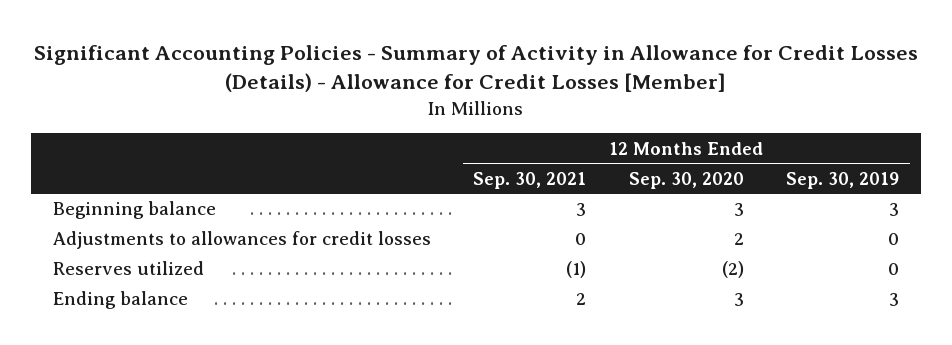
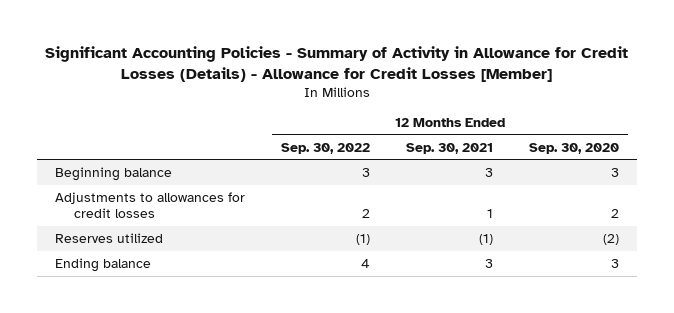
- | 12 Months Ended Sep. 30, 2021 | 12 Months Ended Sep. 30, 2020 | 12 Months Ended Sep. 30, 2019
+ | 12 Months Ended Sep. 30, 2022 | 12 Months Ended Sep. 30, 2021 | 12 Months Ended Sep. 30, 2020
- Adjustments to allowances for credit losses | 0 | 2 | 0
+ Adjustments to allowances for credit losses | 2 | 1 | 2
- Ending balance | 2 | 3 | 3
+ Ending balance | 4 | 3 | 3

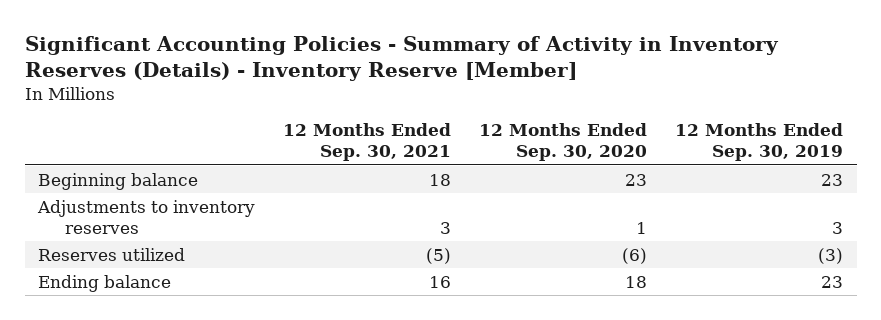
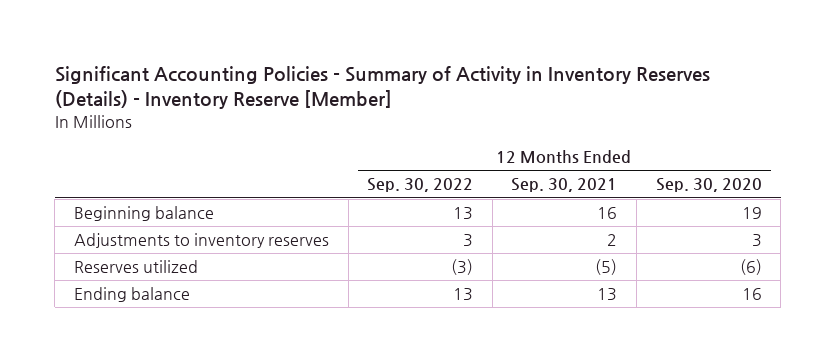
- | 12 Months Ended Sep. 30, 2021 | 12 Months Ended Sep. 30, 2020 | 12 Months Ended Sep. 30, 2019
+ | 12 Months Ended Sep. 30, 2022 | 12 Months Ended Sep. 30, 2021 | 12 Months Ended Sep. 30, 2020
- Beginning balance | 18 | 23 | 23
- Adjustments to inventory reserves | 3 | 1 | 3
+ Beginning balance | 13 | 16 | 19
+ Adjustments to inventory reserves | 3 | 2 | 3
- Ending balance | 16 | 18 | 23
+ Ending balance | 13 | 13 | 16

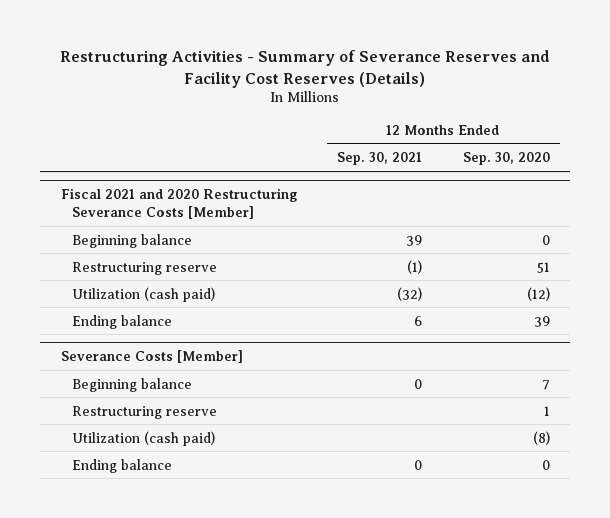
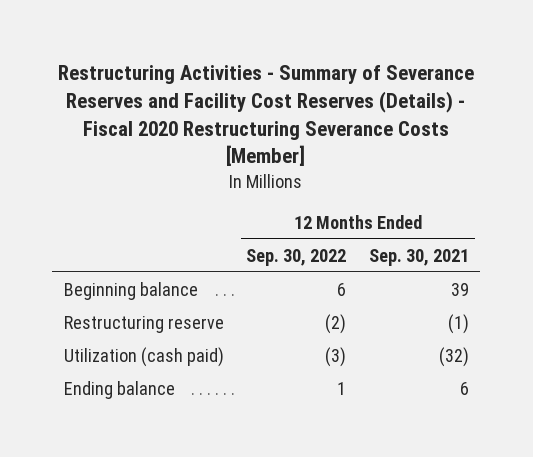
- Restructuring Activities - Summary of Severance Reserves and Facility Cost Reserves (Details)
+ Restructuring Activities - Summary of Severance Reserves and Facility Cost Reserves (Details) - Fiscal 2020 Restructuring Severance Costs [Member]
- | 12 Months Ended Sep. 30, 2021 | 12 Months Ended Sep. 30, 2020
+ | 12 Months Ended Sep. 30, 2022 | 12 Months Ended Sep. 30, 2021
- Fiscal 2021 and 2020 Restructuring Severance Costs [Member]
- Severance Costs [Member]
- Beginning balance | 0 | 7
- Restructuring reserve | | 1
- Utilization (cash paid) | | (8)
- Ending balance | 0 | 0

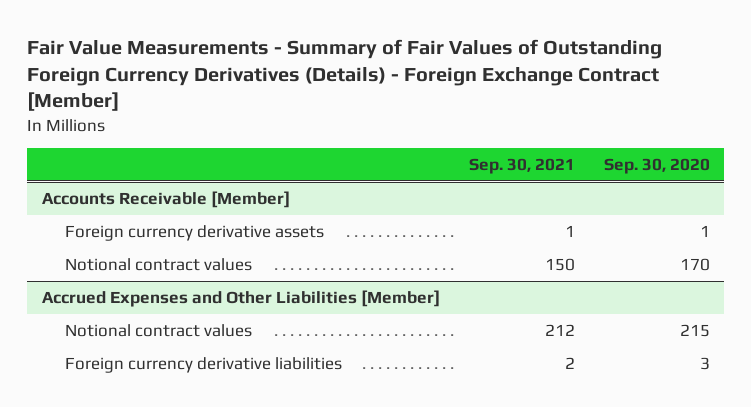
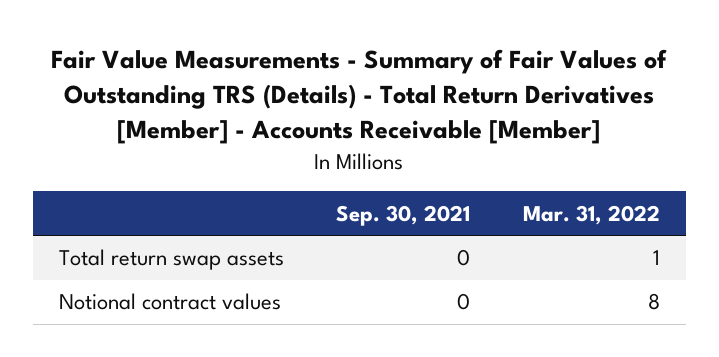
- Fair Value Measurements - Summary of Fair Values of Outstanding Foreign Currency Derivatives (Details) - Foreign Exchange Contract [Member]
+ Fair Value Measurements - Summary of Fair Values of Outstanding TRS (Details) - Total Return Derivatives [Member] - Accounts Receivable [Member]
- | Sep. 30, 2021 | Sep. 30, 2020
+ | Sep. 30, 2021 | Mar. 31, 2022
- Accounts Receivable [Member]
- Foreign currency derivative assets | 1 | 1
- Notional contract values | 150 | 170
- Accrued Expenses and Other Liabilities [Member]
- Notional contract values | 212 | 215
- Foreign currency derivative liabilities | 2 | 3
+ Total return swap assets | 0 | 1
+ Notional contract values | 0 | 8

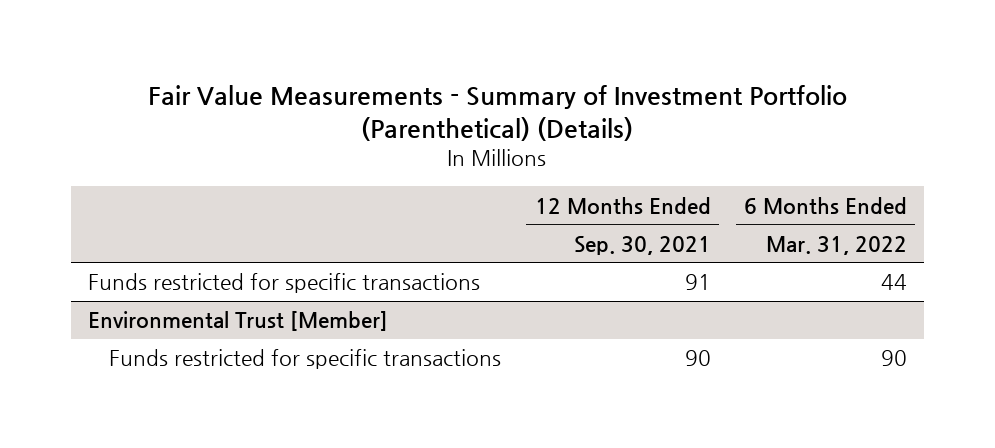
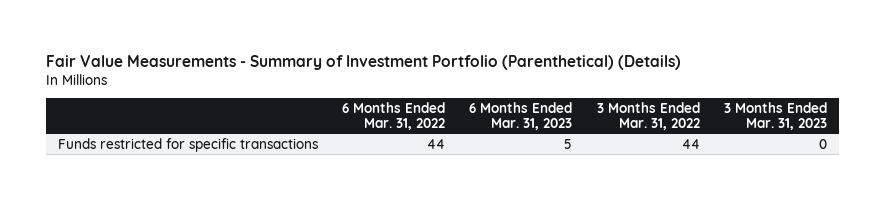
- | 12 Months Ended Sep. 30, 2021 | 6 Months Ended Mar. 31, 2022
+ | 6 Months Ended Mar. 31, 2022 | 6 Months Ended Mar. 31, 2023 | 3 Months Ended Mar. 31, 2022 | 3 Months Ended Mar. 31, 2023
- Environmental Trust [Member]
- Funds restricted for specific transactions | 90 | 90

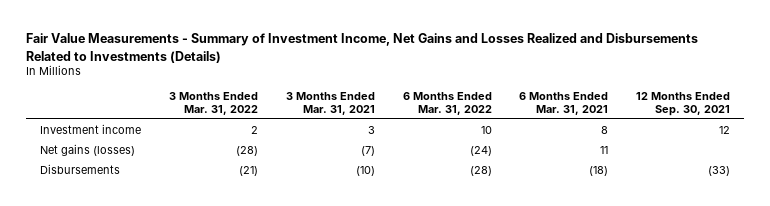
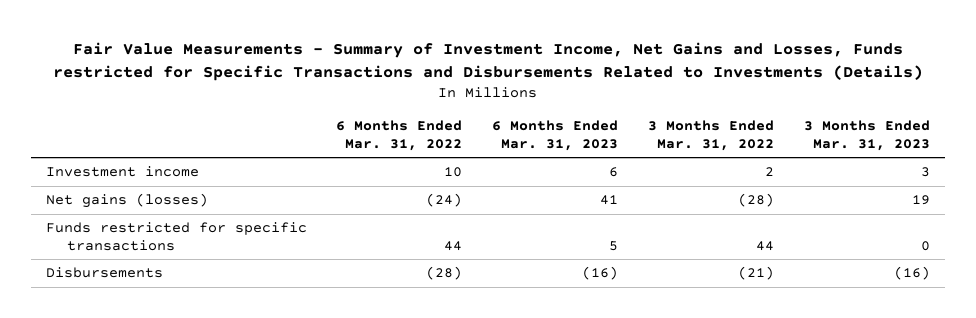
- Fair Value Measurements - Summary of Investment Income, Net Gains and Losses Realized and Disbursements Related to Investments (Details)
+ Fair Value Measurements - Summary of Investment Income, Net Gains and Losses, Funds restricted for Specific Transactions and Disbursements Related to Investments (Details)
- | 3 Months Ended Mar. 31, 2022 | 3 Months Ended Mar. 31, 2021 | 6 Months Ended Mar. 31, 2022 | 6 Months Ended Mar. 31, 2021 | 12 Months Ended Sep. 30, 2021
+ | 6 Months Ended Mar. 31, 2022 | 6 Months Ended Mar. 31, 2023 | 3 Months Ended Mar. 31, 2022 | 3 Months Ended Mar. 31, 2023
+ Funds restricted for specific transactions | 44 | 5 | 44 | 0

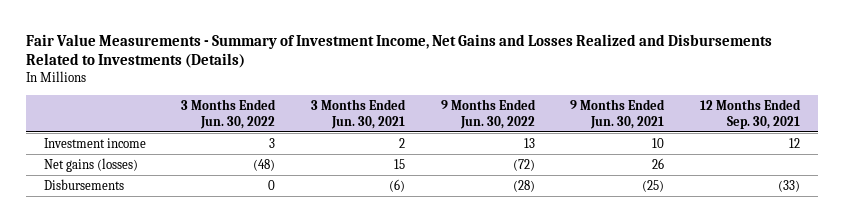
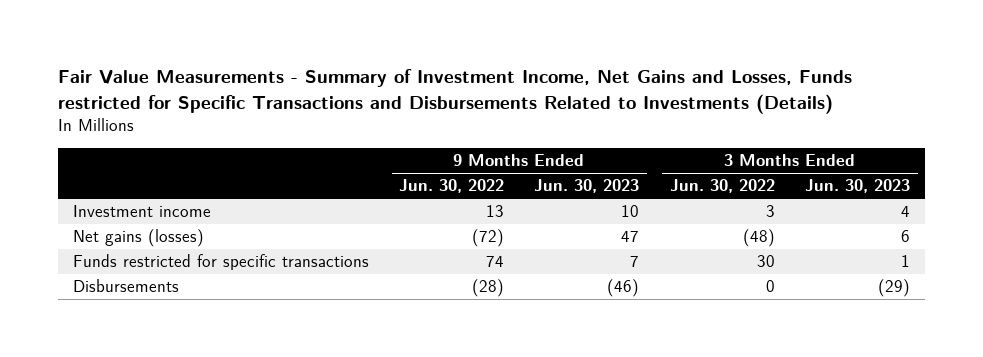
- Fair Value Measurements - Summary of Investment Income, Net Gains and Losses Realized and Disbursements Related to Investments (Details)
+ Fair Value Measurements - Summary of Investment Income, Net Gains and Losses, Funds restricted for Specific Transactions and Disbursements Related to Investments (Details)
- | 3 Months Ended Jun. 30, 2022 | 3 Months Ended Jun. 30, 2021 | 9 Months Ended Jun. 30, 2022 | 9 Months Ended Jun. 30, 2021 | 12 Months Ended Sep. 30, 2021
+ | 9 Months Ended Jun. 30, 2022 | 9 Months Ended Jun. 30, 2023 | 3 Months Ended Jun. 30, 2022 | 3 Months Ended Jun. 30, 2023
+ Funds restricted for specific transactions | 74 | 7 | 30 | 1

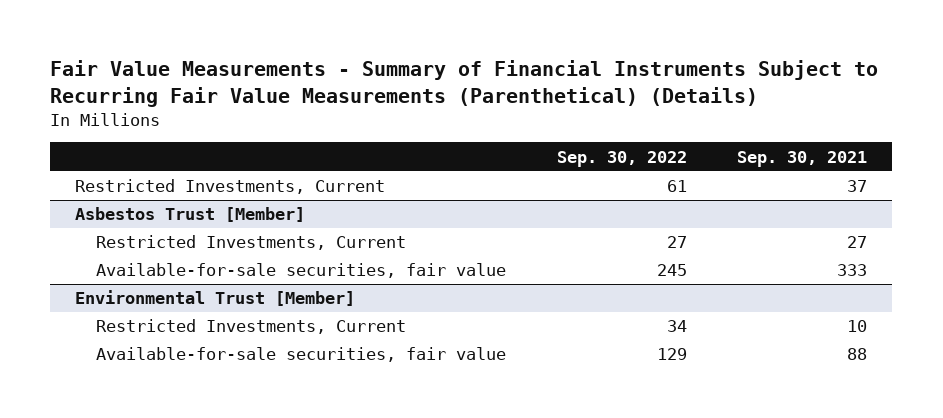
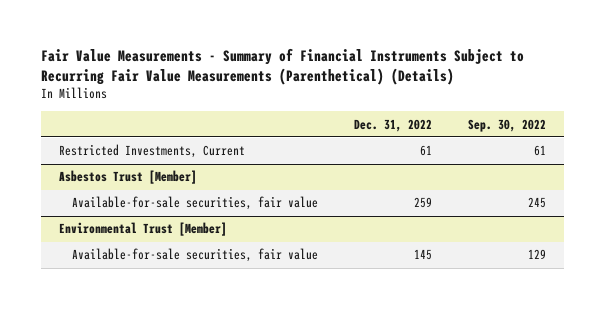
- | Sep. 30, 2022 | Sep. 30, 2021
+ | Dec. 31, 2022 | Sep. 30, 2022
@ Asbestos Trust [Member]
- Restricted Investments, Current | 27 | 27
@ Environmental Trust [Member]
- Restricted Investments, Current | 34 | 10

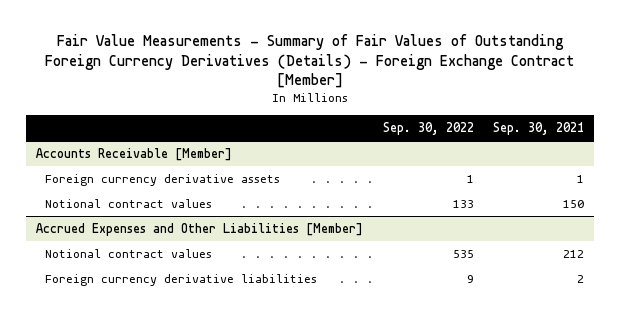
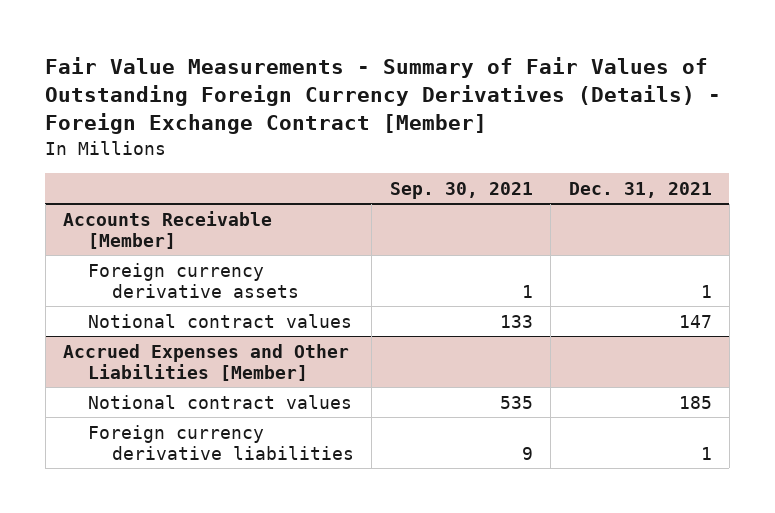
- | Sep. 30, 2022 | Sep. 30, 2021
+ | Sep. 30, 2021 | Dec. 31, 2021
@ Accounts Receivable [Member]
- Notional contract values | 133 | 150
+ Notional contract values | 133 | 147
@ Accrued Expenses and Other Liabilities [Member]
- Notional contract values | 535 | 212
- Foreign currency derivative liabilities | 9 | 2
+ Notional contract values | 535 | 185
+ Foreign currency derivative liabilities | 9 | 1

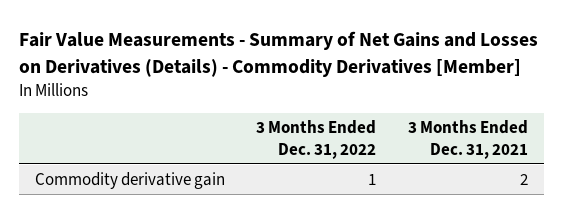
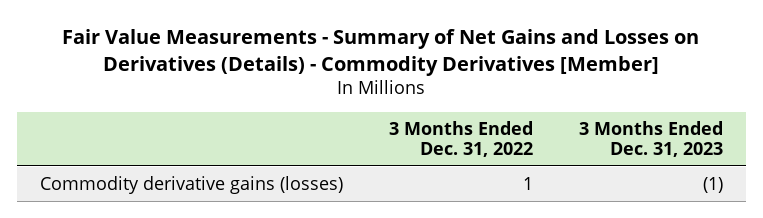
- | 3 Months Ended Dec. 31, 2022 | 3 Months Ended Dec. 31, 2021
+ | 3 Months Ended Dec. 31, 2022 | 3 Months Ended Dec. 31, 2023
- Commodity derivative gain | 1 | 2
+ Commodity derivative gains (losses) | 1 | (1)

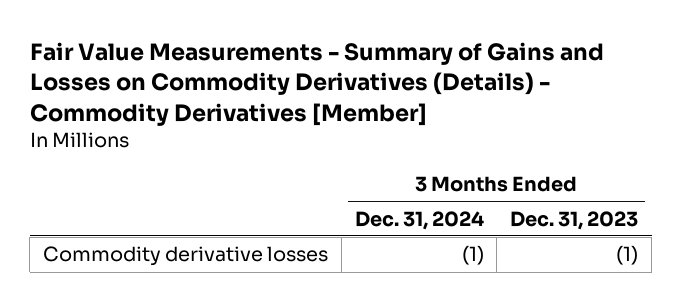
- Fair Value Measurements - Summary of Net Gains and Losses on Derivatives (Details) - Commodity Derivatives [Member]
+ Fair Value Measurements - Summary of Gains and Losses on Commodity Derivatives (Details) - Commodity Derivatives [Member]
- | 3 Months Ended Dec. 31, 2022 | 3 Months Ended Dec. 31, 2023
+ | 3 Months Ended Dec. 31, 2024 | 3 Months Ended Dec. 31, 2023
- Commodity derivative gains (losses) | 1 | (1)
+ Commodity derivative losses | (1) | (1)

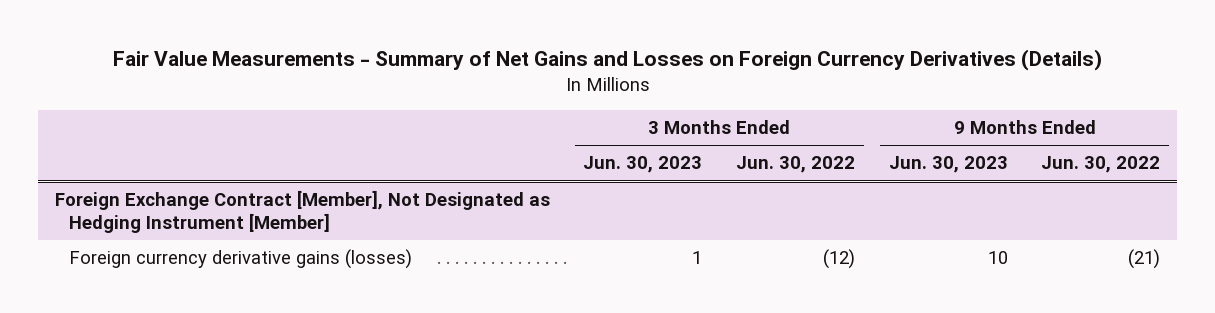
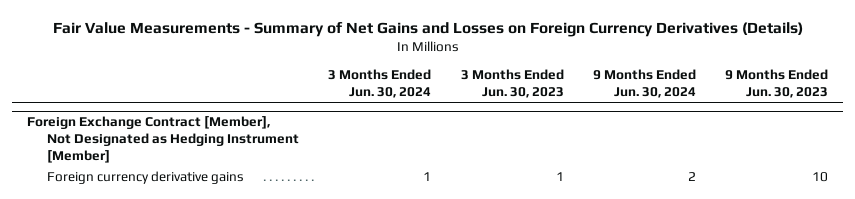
- | 3 Months Ended Jun. 30, 2023 | 3 Months Ended Jun. 30, 2022 | 9 Months Ended Jun. 30, 2023 | 9 Months Ended Jun. 30, 2022
+ | 3 Months Ended Jun. 30, 2024 | 3 Months Ended Jun. 30, 2023 | 9 Months Ended Jun. 30, 2024 | 9 Months Ended Jun. 30, 2023
@ Foreign Exchange Contract [Member], Not Designated as Hedging Instrument [Member]
- Foreign currency derivative gains (losses) | 1 | (12) | 10 | (21)
+ Foreign currency derivative gains | 1 | 1 | 2 | 10

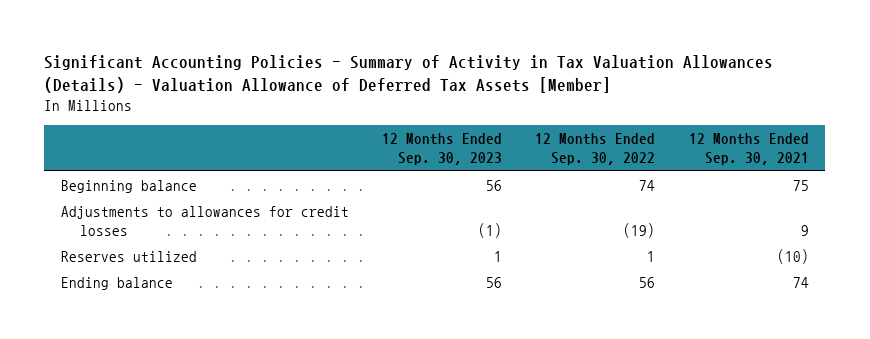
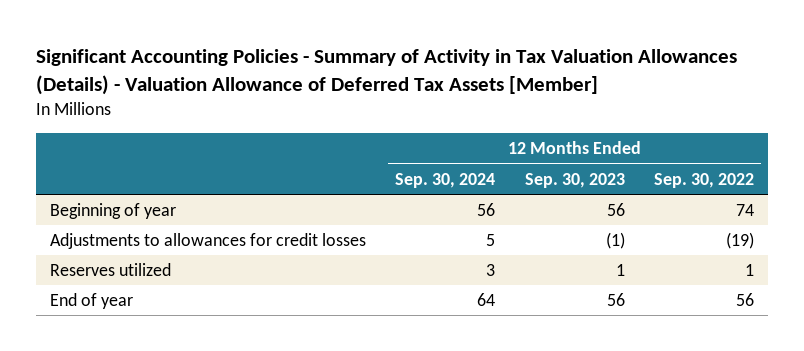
- | 12 Months Ended Sep. 30, 2023 | 12 Months Ended Sep. 30, 2022 | 12 Months Ended Sep. 30, 2021
+ | 12 Months Ended Sep. 30, 2024 | 12 Months Ended Sep. 30, 2023 | 12 Months Ended Sep. 30, 2022
- Beginning balance | 56 | 74 | 75
+ Beginning of year | 56 | 56 | 74
- Ending balance | 56 | 56 | 74
+ End of year | 64 | 56 | 56

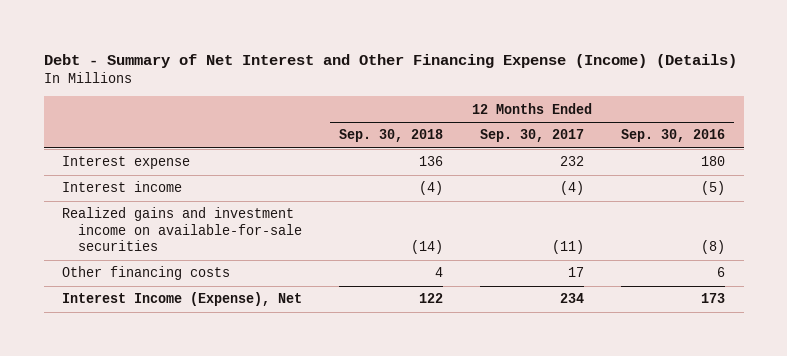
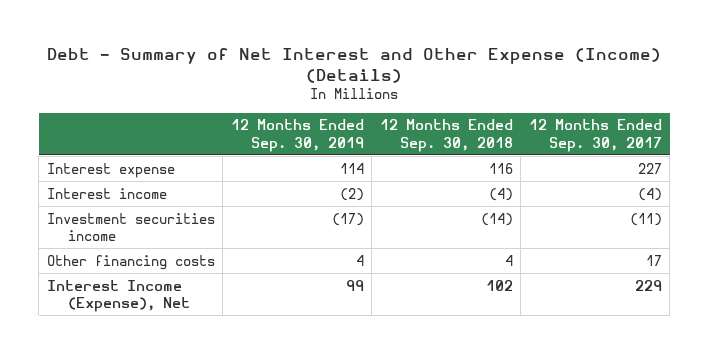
- Debt - Summary of Net Interest and Other Financing Expense (Income) (Details)
+ Debt - Summary of Net Interest and Other Expense (Income) (Details)
- | 12 Months Ended Sep. 30, 2018 | 12 Months Ended Sep. 30, 2017 | 12 Months Ended Sep. 30, 2016
+ | 12 Months Ended Sep. 30, 2019 | 12 Months Ended Sep. 30, 2018 | 12 Months Ended Sep. 30, 2017
- Interest expense | 136 | 232 | 180
+ Interest expense | 114 | 116 | 227
- Realized gains and investment income on available-for-sale securities | (14) | (11) | (8)
+ Investment securities income | (17) | (14) | (11)
- Interest Income (Expense), Net | 122 | 234 | 173
+ Interest Income (Expense), Net | 99 | 102 | 229

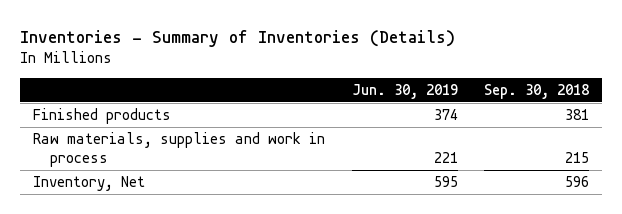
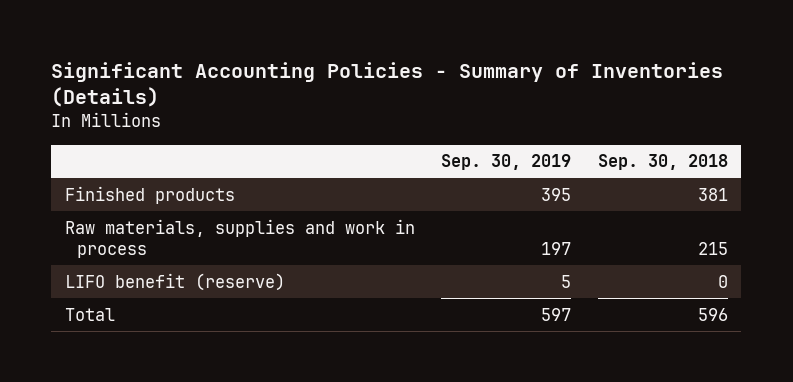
- Inventories - Summary of Inventories (Details)
+ Significant Accounting Policies - Summary of Inventories (Details)
- | Jun. 30, 2019 | Sep. 30, 2018
+ | Sep. 30, 2019 | Sep. 30, 2018
- Inventory, Net | 595 | 596
+ LIFO benefit (reserve) | 5 | 0
+ Total | 597 | 596

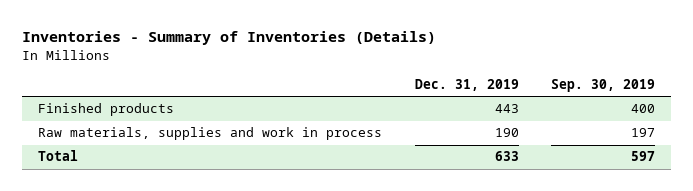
- Significant Accounting Policies - Summary of Inventories (Details)
+ Inventories - Summary of Inventories (Details)
- | Sep. 30, 2019 | Sep. 30, 2018
+ | Dec. 31, 2019 | Sep. 30, 2019
- Finished products | 395 | 381
+ Finished products | 443 | 400
- LIFO benefit (reserve) | 5 | 0

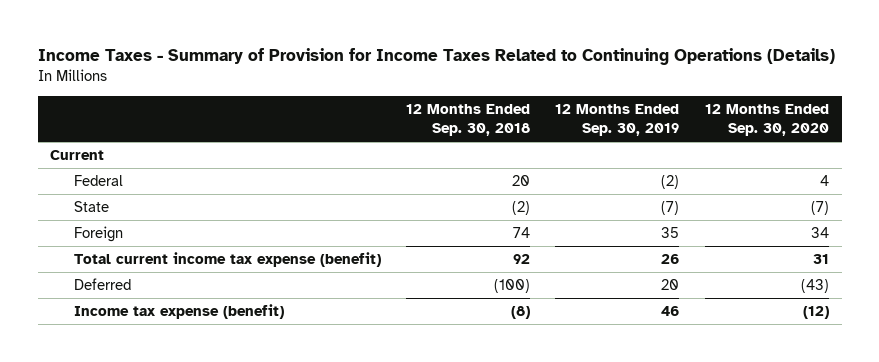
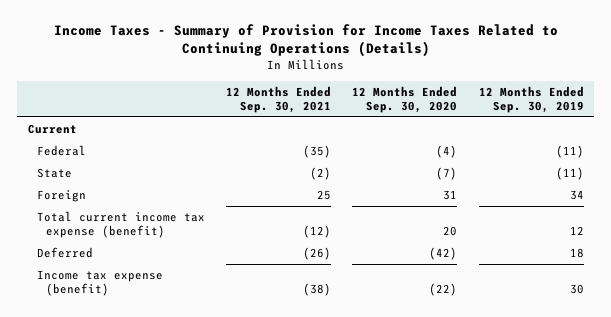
- | 12 Months Ended Sep. 30, 2018 | 12 Months Ended Sep. 30, 2019 | 12 Months Ended Sep. 30, 2020
+ | 12 Months Ended Sep. 30, 2021 | 12 Months Ended Sep. 30, 2020 | 12 Months Ended Sep. 30, 2019
- Federal | 20 | (2) | 4
- State | (2) | (7) | (7)
- Foreign | 74 | 35 | 34
- Total current income tax expense (benefit) | 92 | 26 | 31
- Deferred | (100) | 20 | (43)
- Income tax expense (benefit) | (8) | 46 | (12)
+ Federal | (35) | (4) | (11)
+ State | (2) | (7) | (11)
+ Foreign | 25 | 31 | 34
+ Total current income tax expense (benefit) | (12) | 20 | 12
+ Deferred | (26) | (42) | 18
+ Income tax expense (benefit) | (38) | (22) | 30

